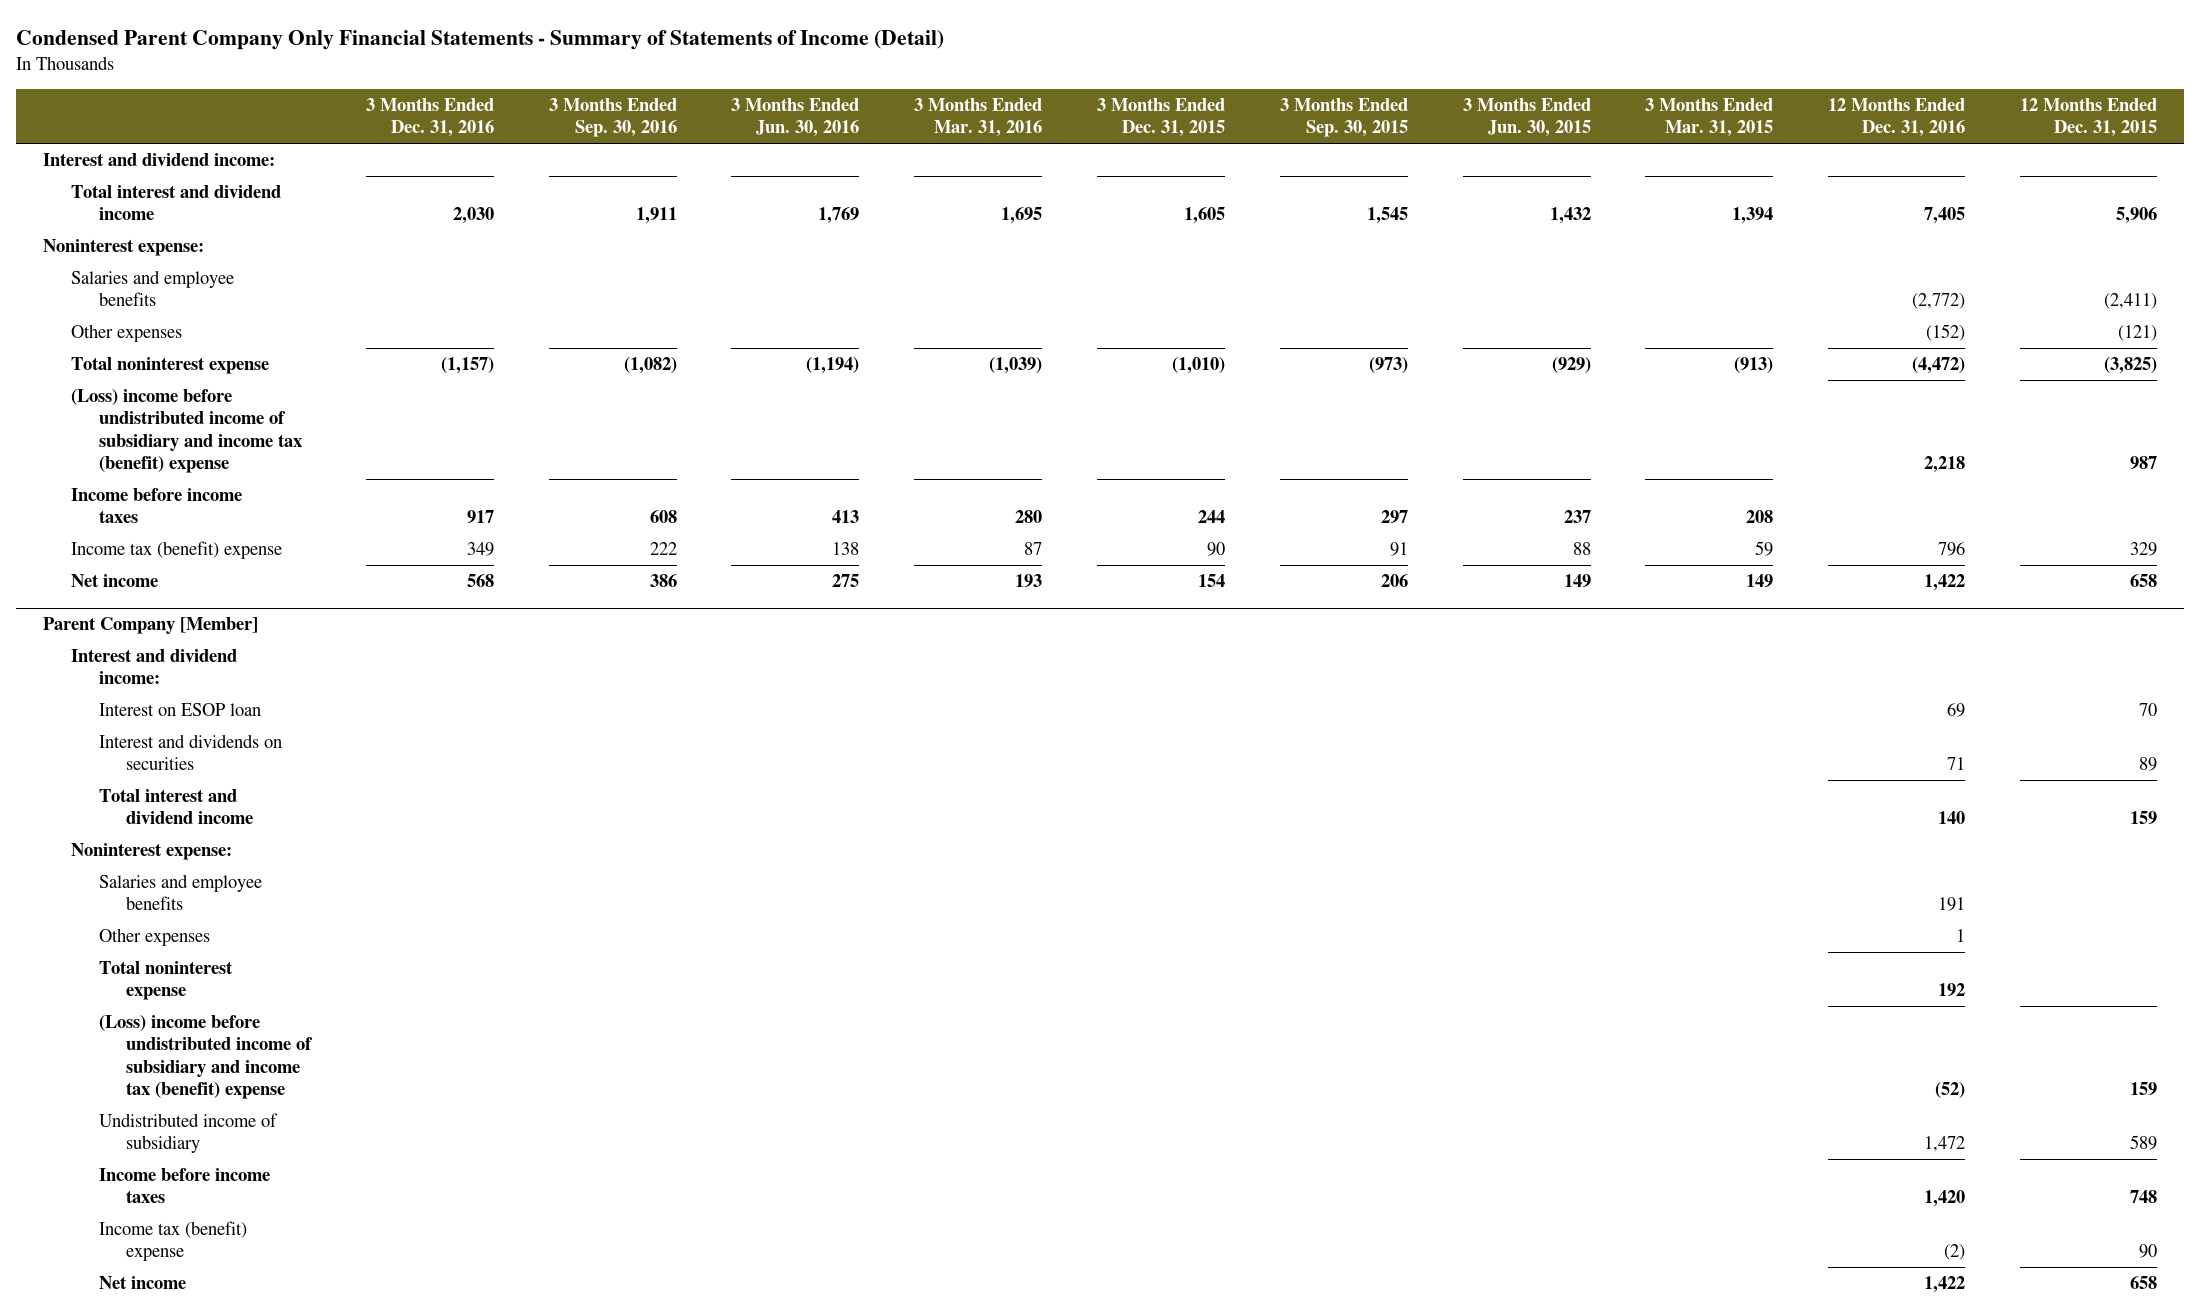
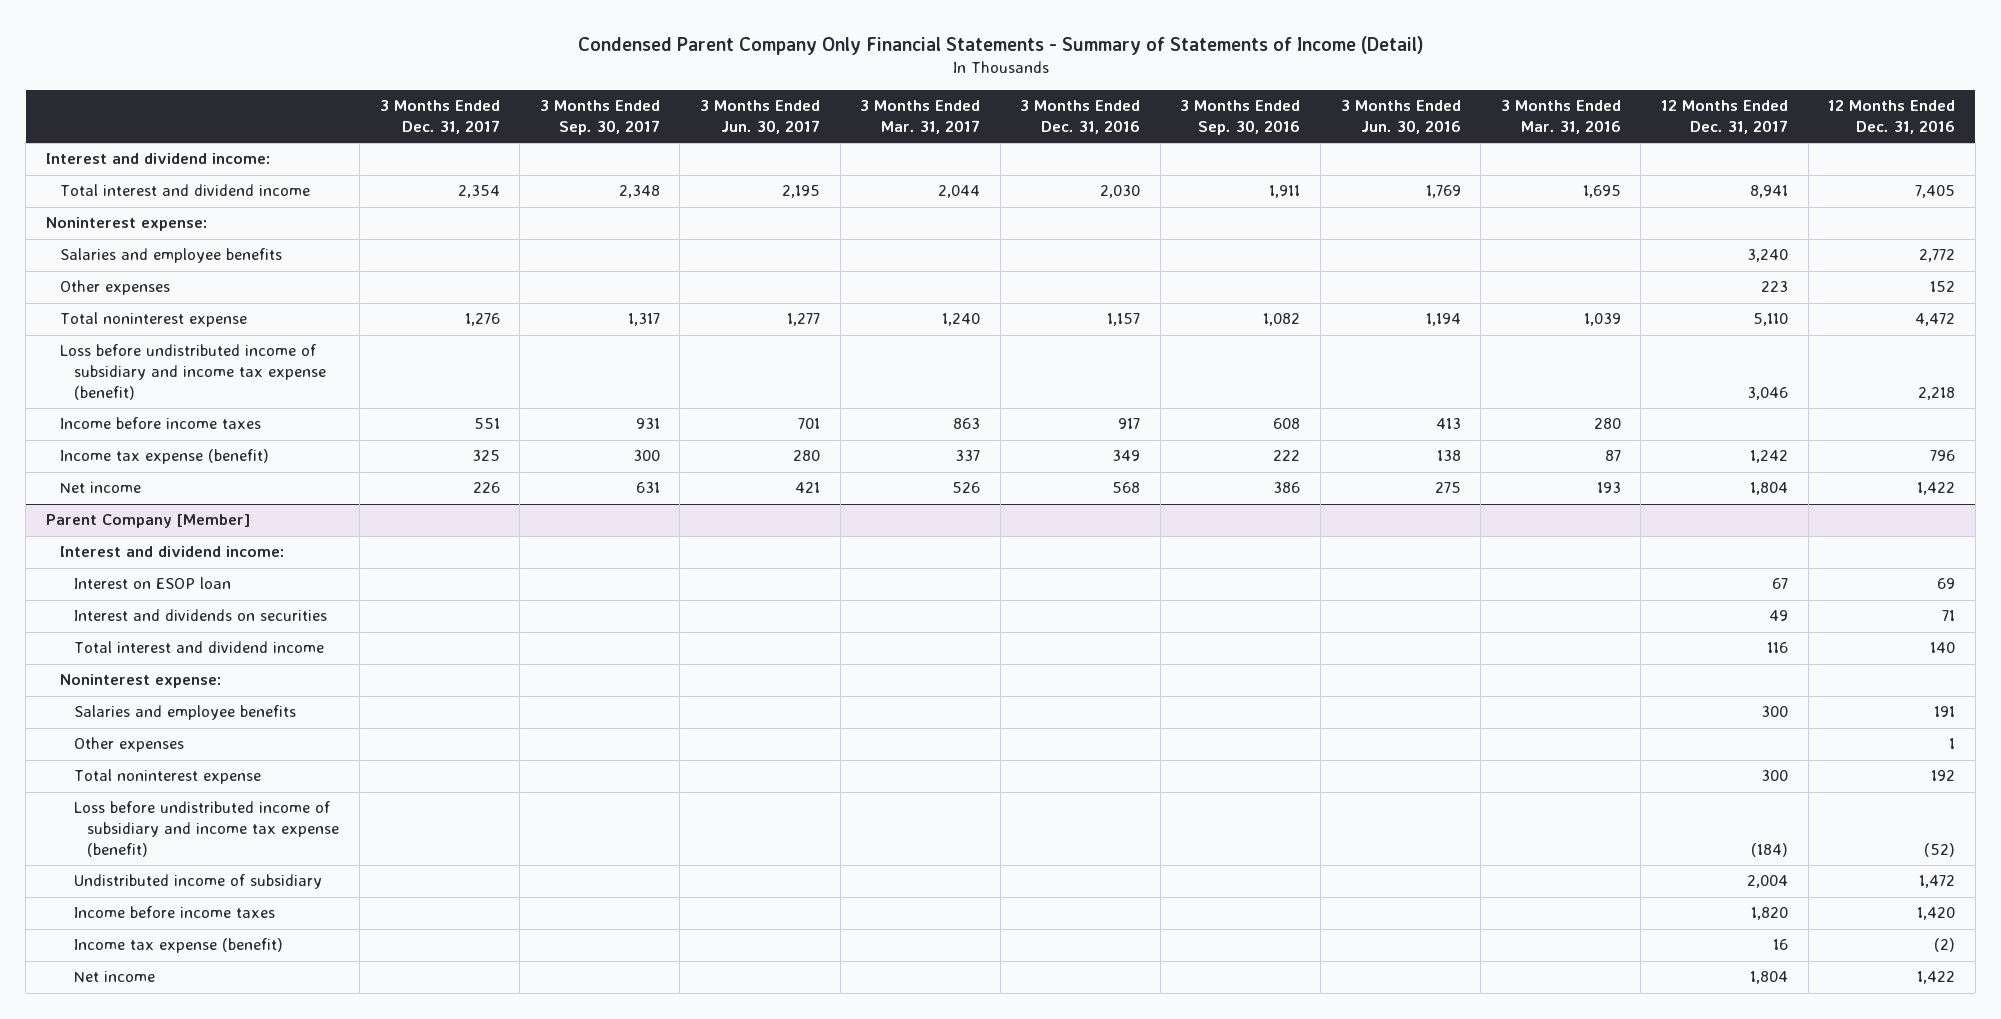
- | 3 Months Ended Dec. 31, 2016 | 3 Months Ended Sep. 30, 2016 | 3 Months Ended Jun. 30, 2016 | 3 Months Ended Mar. 31, 2016 | 3 Months Ended Dec. 31, 2015 | 3 Months Ended Sep. 30, 2015 | 3 Months Ended Jun. 30, 2015 | 3 Months Ended Mar. 31, 2015 | 12 Months Ended Dec. 31, 2016 | 12 Months Ended Dec. 31, 2015
+ | 3 Months Ended Dec. 31, 2017 | 3 Months Ended Sep. 30, 2017 | 3 Months Ended Jun. 30, 2017 | 3 Months Ended Mar. 31, 2017 | 3 Months Ended Dec. 31, 2016 | 3 Months Ended Sep. 30, 2016 | 3 Months Ended Jun. 30, 2016 | 3 Months Ended Mar. 31, 2016 | 12 Months Ended Dec. 31, 2017 | 12 Months Ended Dec. 31, 2016
- Salaries and employee benefits | | | | | | | | | (2,772) | (2,411)
- Other expenses | | | | | | | | | (152) | (121)
- Total noninterest expense | (1,157) | (1,082) | (1,194) | (1,039) | (1,010) | (973) | (929) | (913) | (4,472) | (3,825)
- (Loss) income before undistributed income of subsidiary and income tax (benefit) expense | | | | | | | | | 2,218 | 987
+ Salaries and employee benefits | | | | | | | | | 3,240 | 2,772
+ Other expenses | | | | | | | | | 223 | 152
+ Total noninterest expense | 1,276 | 1,317 | 1,277 | 1,240 | 1,157 | 1,082 | 1,194 | 1,039 | 5,110 | 4,472
+ Loss before undistributed income of subsidiary and income tax expense (benefit) | | | | | | | | | 3,046 | 2,218
- Income tax (benefit) expense | 349 | 222 | 138 | 87 | 90 | 91 | 88 | 59 | 796 | 329
+ Income tax expense (benefit) | 325 | 300 | 280 | 337 | 349 | 222 | 138 | 87 | 1,242 | 796
@ Parent Company [Member]
- (Loss) income before undistributed income of subsidiary and income tax (benefit) expense | | | | | | | | | (52) | 159
+ Loss before undistributed income of subsidiary and income tax expense (benefit) | | | | | | | | | (184) | (52)
- Income tax (benefit) expense | | | | | | | | | (2) | 90
+ Income tax expense (benefit) | | | | | | | | | 16 | (2)

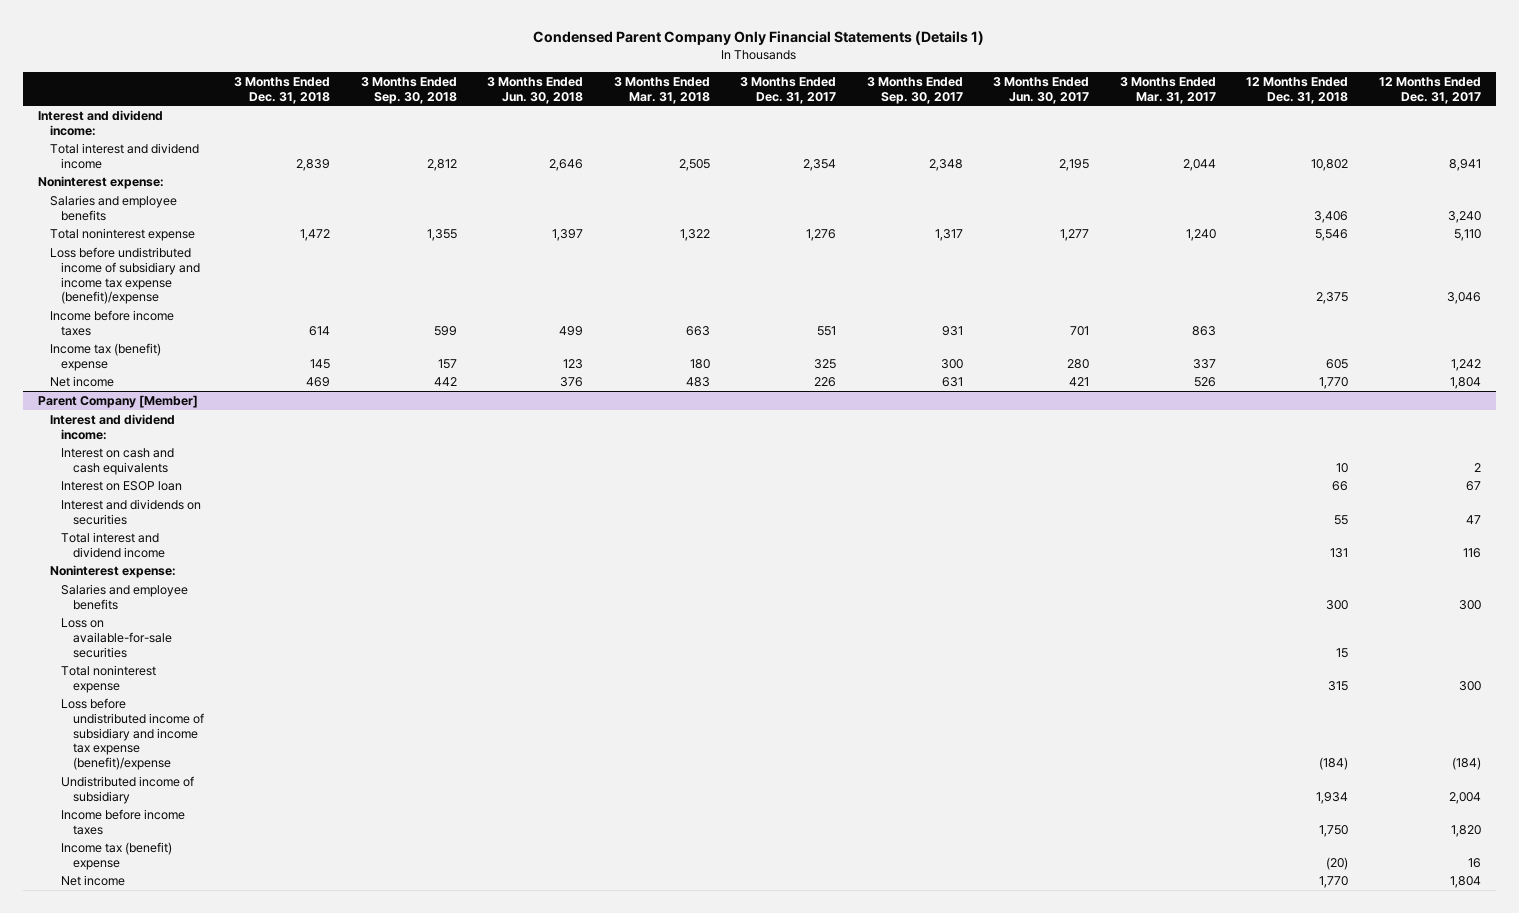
- Condensed Parent Company Only Financial Statements - Summary of Statements of Income (Detail)
+ Condensed Parent Company Only Financial Statements (Details 1)
- | 3 Months Ended Dec. 31, 2017 | 3 Months Ended Sep. 30, 2017 | 3 Months Ended Jun. 30, 2017 | 3 Months Ended Mar. 31, 2017 | 3 Months Ended Dec. 31, 2016 | 3 Months Ended Sep. 30, 2016 | 3 Months Ended Jun. 30, 2016 | 3 Months Ended Mar. 31, 2016 | 12 Months Ended Dec. 31, 2017 | 12 Months Ended Dec. 31, 2016
+ | 3 Months Ended Dec. 31, 2018 | 3 Months Ended Sep. 30, 2018 | 3 Months Ended Jun. 30, 2018 | 3 Months Ended Mar. 31, 2018 | 3 Months Ended Dec. 31, 2017 | 3 Months Ended Sep. 30, 2017 | 3 Months Ended Jun. 30, 2017 | 3 Months Ended Mar. 31, 2017 | 12 Months Ended Dec. 31, 2018 | 12 Months Ended Dec. 31, 2017
- Other expenses | | | | | | | | | 223 | 152
- Loss before undistributed income of subsidiary and income tax expense (benefit) | | | | | | | | | 3,046 | 2,218
+ Loss before undistributed income of subsidiary and income tax expense (benefit)/expense | | | | | | | | | 2,375 | 3,046
- Income tax expense (benefit) | 325 | 300 | 280 | 337 | 349 | 222 | 138 | 87 | 1,242 | 796
+ Income tax (benefit) expense | 145 | 157 | 123 | 180 | 325 | 300 | 280 | 337 | 605 | 1,242
@ Parent Company [Member]
+ Interest on cash and cash equivalents | | | | | | | | | 10 | 2
- Interest and dividends on securities | | | | | | | | | 49 | 71
+ Interest and dividends on securities | | | | | | | | | 55 | 47
- Other expenses | | | | | | | | | | 1
+ Loss on available-for-sale securities | | | | | | | | | 15 |
- Loss before undistributed income of subsidiary and income tax expense (benefit) | | | | | | | | | (184) | (52)
+ Loss before undistributed income of subsidiary and income tax expense (benefit)/expense | | | | | | | | | (184) | (184)
- Income tax expense (benefit) | | | | | | | | | 16 | (2)
+ Income tax (benefit) expense | | | | | | | | | (20) | 16

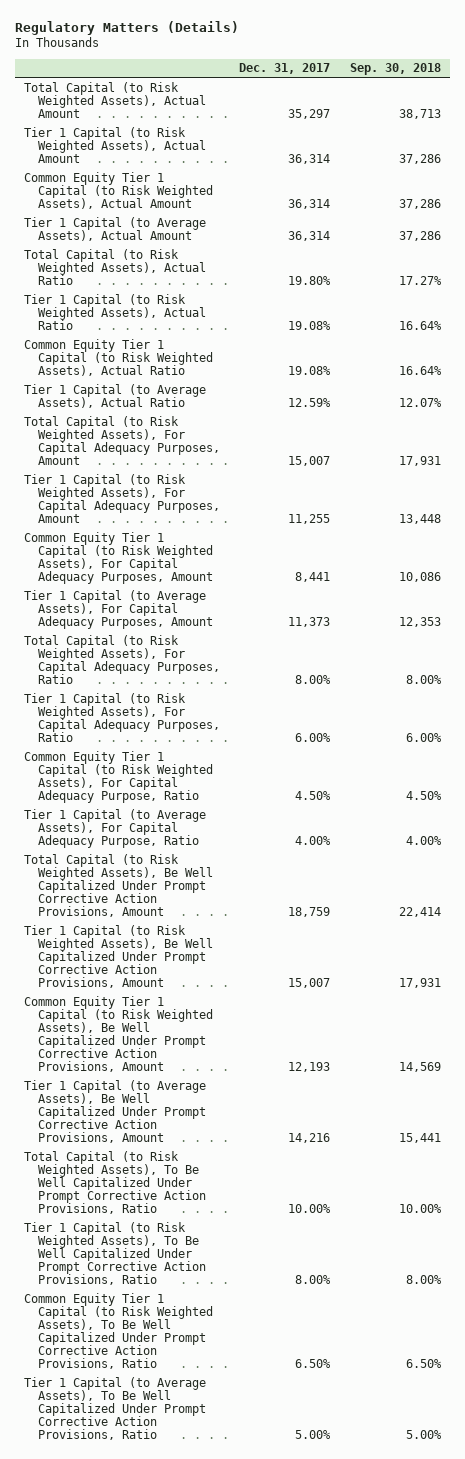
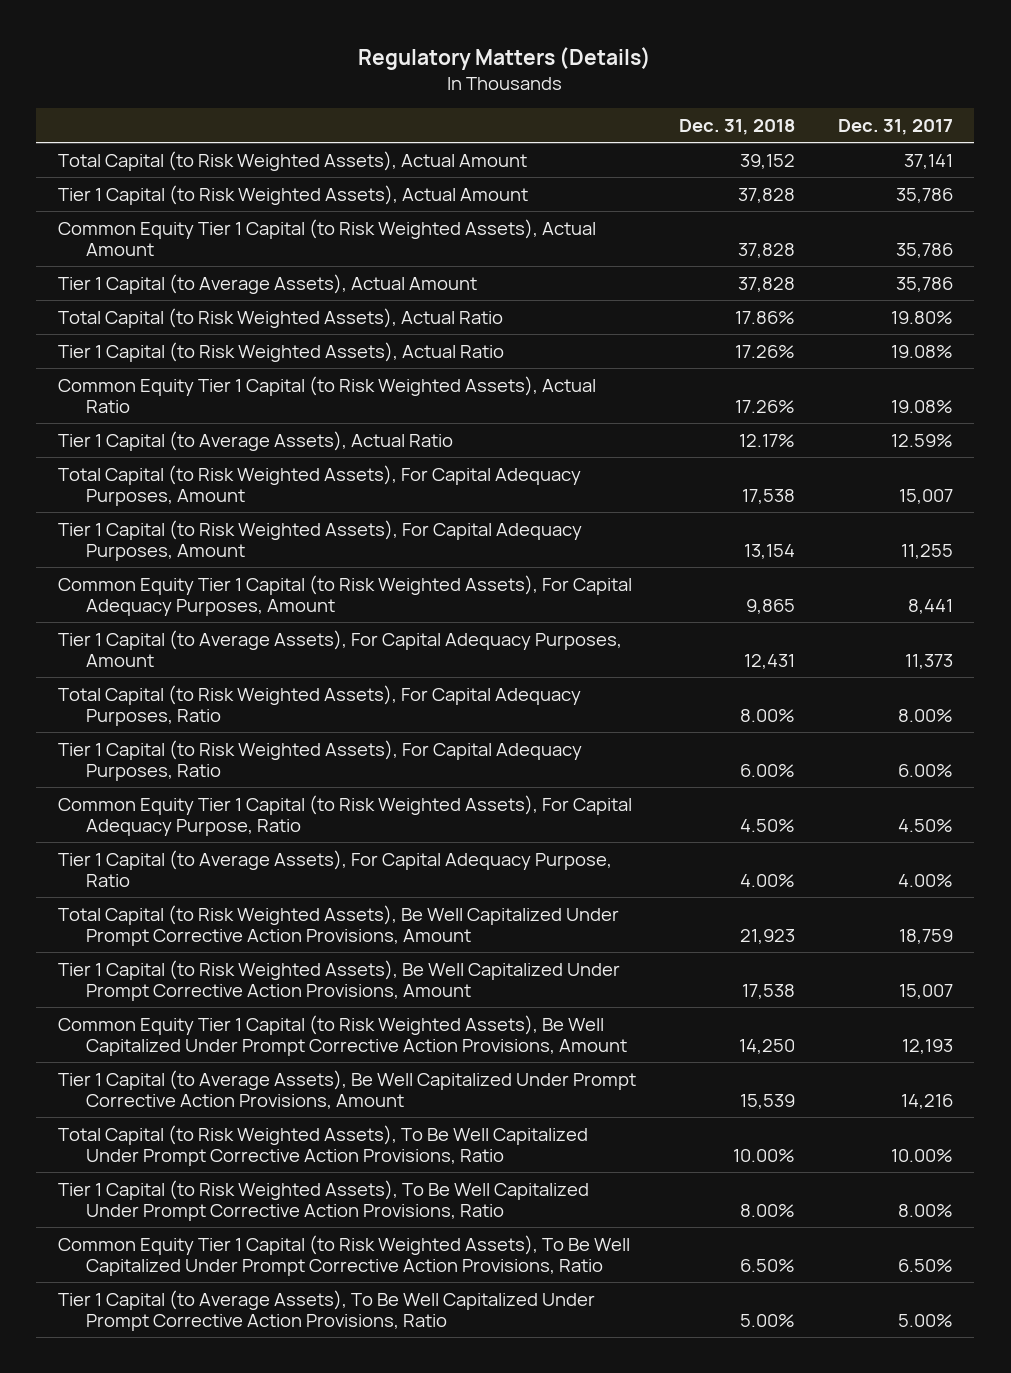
- | Dec. 31, 2017 | Sep. 30, 2018
+ | Dec. 31, 2018 | Dec. 31, 2017
- Total Capital (to Risk Weighted Assets), Actual Amount | 35,297 | 38,713
- Tier 1 Capital (to Risk Weighted Assets), Actual Amount | 36,314 | 37,286
- Common Equity Tier 1 Capital (to Risk Weighted Assets), Actual Amount | 36,314 | 37,286
- Tier 1 Capital (to Average Assets), Actual Amount | 36,314 | 37,286
+ Total Capital (to Risk Weighted Assets), Actual Amount | 39,152 | 37,141
+ Tier 1 Capital (to Risk Weighted Assets), Actual Amount | 37,828 | 35,786
+ Common Equity Tier 1 Capital (to Risk Weighted Assets), Actual Amount | 37,828 | 35,786
+ Tier 1 Capital (to Average Assets), Actual Amount | 37,828 | 35,786

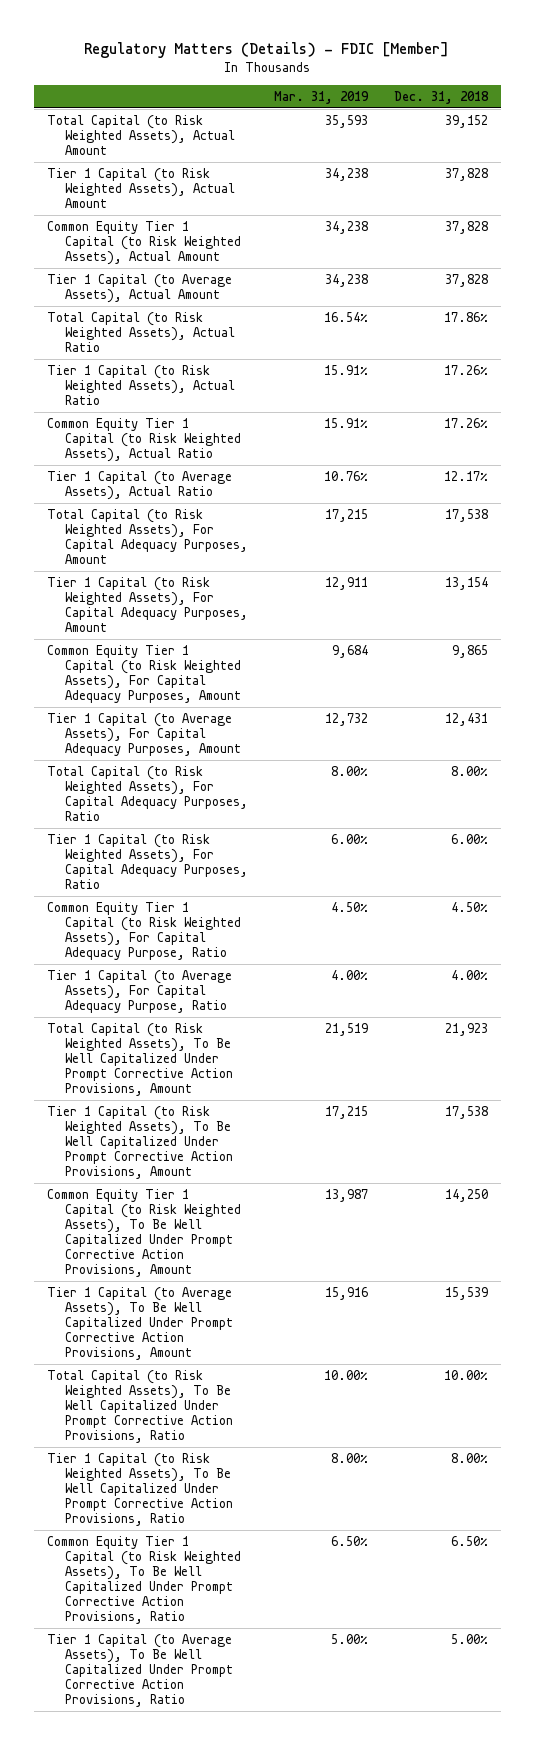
- Regulatory Matters (Details)
+ Regulatory Matters (Details) - FDIC [Member]
- | Dec. 31, 2018 | Dec. 31, 2017
+ | Mar. 31, 2019 | Dec. 31, 2018
- Total Capital (to Risk Weighted Assets), Be Well Capitalized Under Prompt Corrective Action Provisions, Amount | 21,923 | 18,759
- Tier 1 Capital (to Risk Weighted Assets), Be Well Capitalized Under Prompt Corrective Action Provisions, Amount | 17,538 | 15,007
- Common Equity Tier 1 Capital (to Risk Weighted Assets), Be Well Capitalized Under Prompt Corrective Action Provisions, Amount | 14,250 | 12,193
- Tier 1 Capital (to Average Assets), Be Well Capitalized Under Prompt Corrective Action Provisions, Amount | 15,539 | 14,216
+ Total Capital (to Risk Weighted Assets), To Be Well Capitalized Under Prompt Corrective Action Provisions, Amount | 21,519 | 21,923
+ Tier 1 Capital (to Risk Weighted Assets), To Be Well Capitalized Under Prompt Corrective Action Provisions, Amount | 17,215 | 17,538
+ Common Equity Tier 1 Capital (to Risk Weighted Assets), To Be Well Capitalized Under Prompt Corrective Action Provisions, Amount | 13,987 | 14,250
+ Tier 1 Capital (to Average Assets), To Be Well Capitalized Under Prompt Corrective Action Provisions, Amount | 15,916 | 15,539

